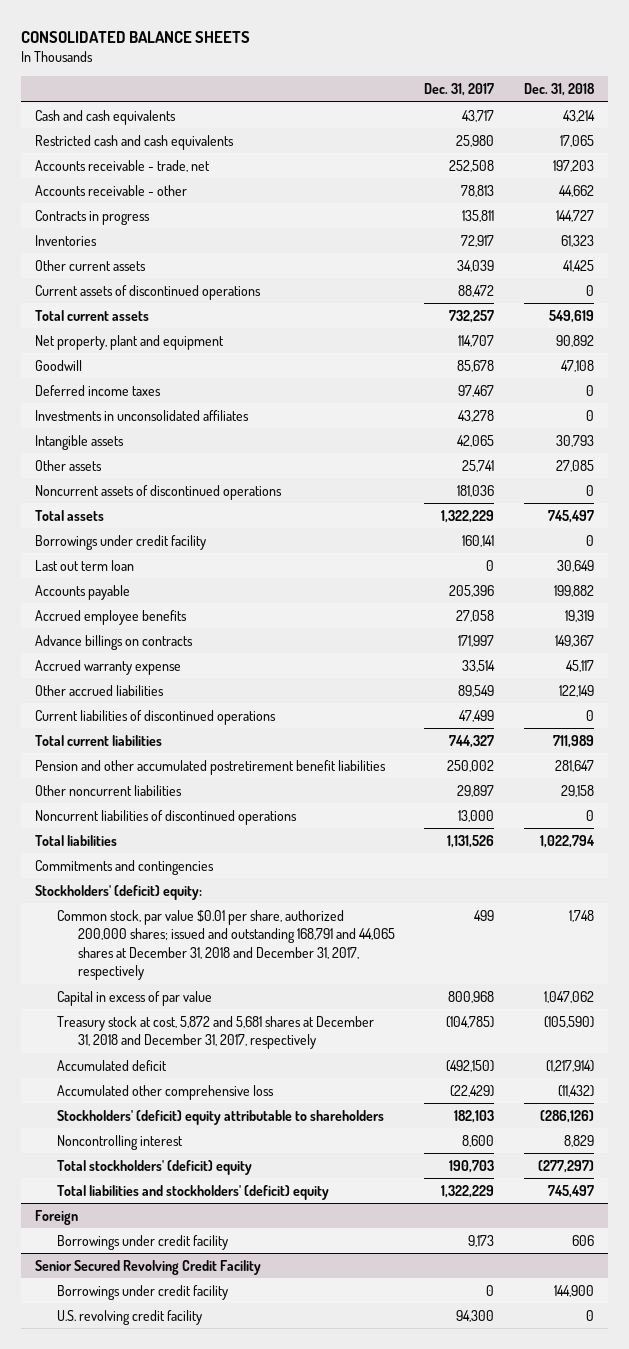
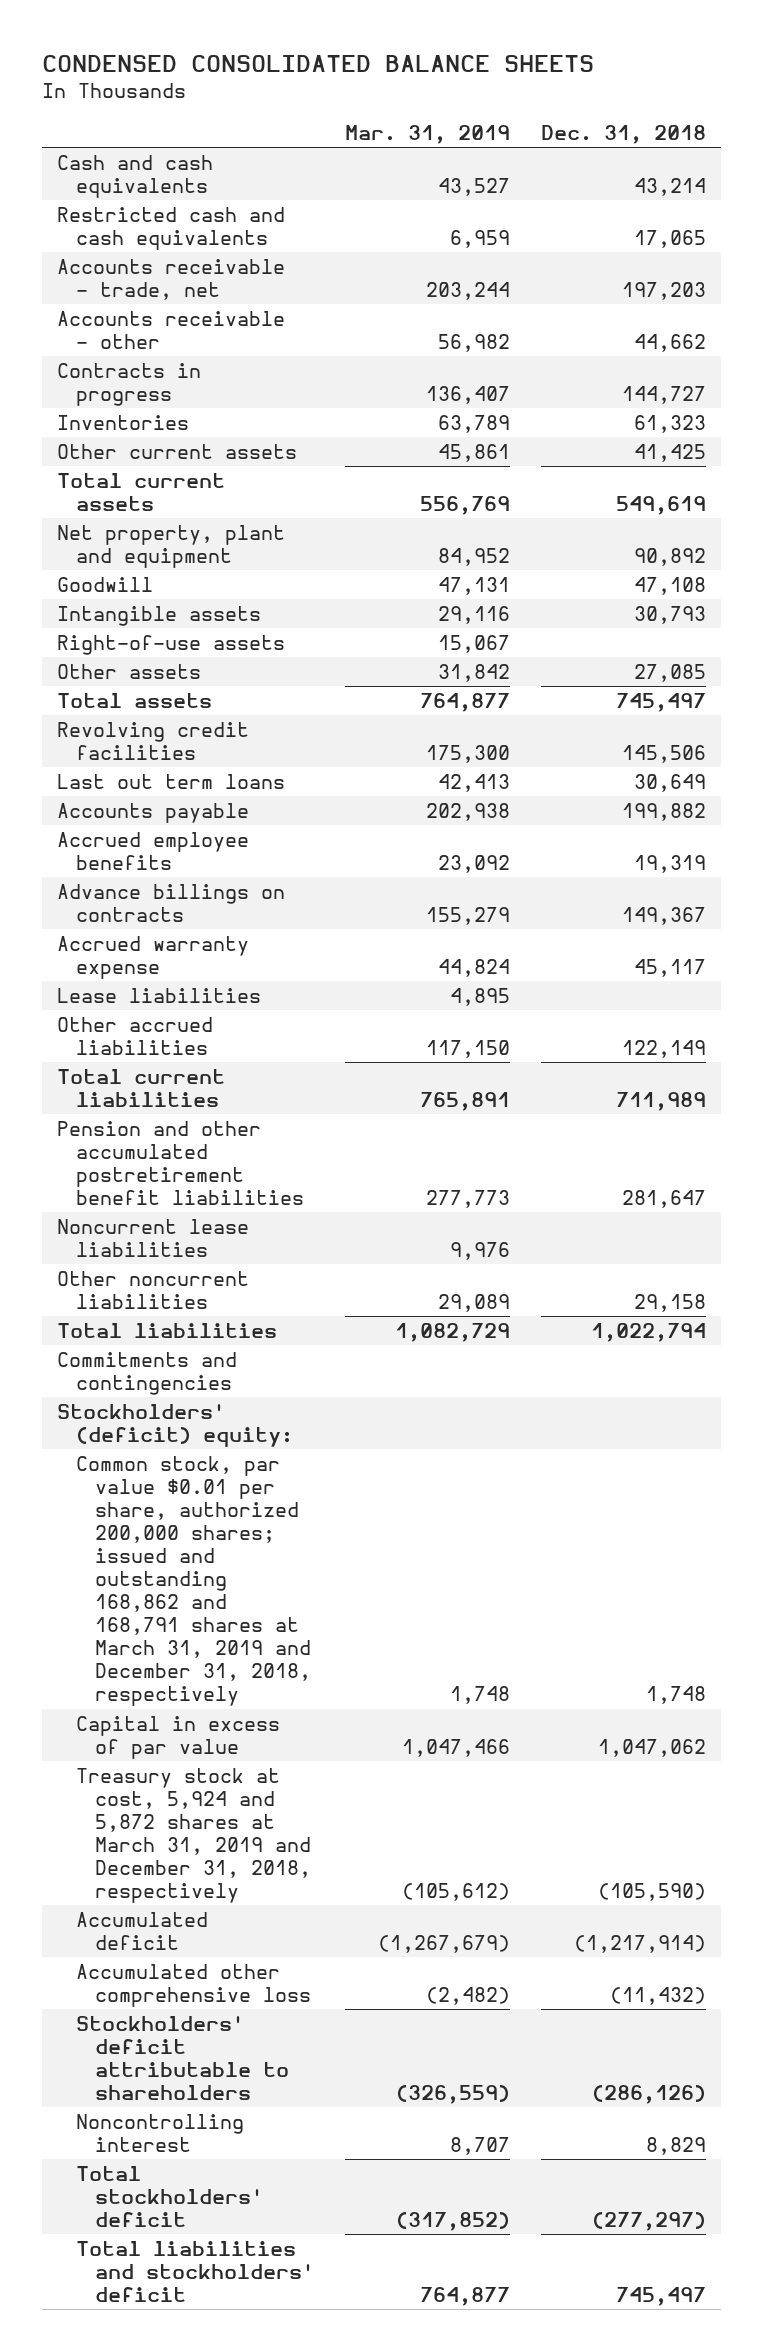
- CONSOLIDATED BALANCE SHEETS
+ CONDENSED CONSOLIDATED BALANCE SHEETS
- | Dec. 31, 2017 | Dec. 31, 2018
+ | Mar. 31, 2019 | Dec. 31, 2018
- Current assets of discontinued operations | 88,472 | 0
- Deferred income taxes | 97,467 | 0
- Investments in unconsolidated affiliates | 43,278 | 0
+ Right-of-use assets | 15,067 |
- Noncurrent assets of discontinued operations | 181,036 | 0
- Borrowings under credit facility | 160,141 | 0
- Last out term loan | 0 | 30,649
+ Revolving credit facilities | 175,300 | 145,506
+ Last out term loans | 42,413 | 30,649
+ Lease liabilities | 4,895 |
- Current liabilities of discontinued operations | 47,499 | 0
+ Noncurrent lease liabilities | 9,976 |
- Noncurrent liabilities of discontinued operations | 13,000 | 0
- Common stock, par value $0.01 per share, authorized 200,000 shares; issued and outstanding 168,791 and 44,065 shares at December 31, 2018 and December 31, 2017, respectively | 499 | 1,748
+ Common stock, par value $0.01 per share, authorized 200,000 shares; issued and outstanding 168,862 and 168,791 shares at March 31, 2019 and December 31, 2018, respectively | 1,748 | 1,748
- Treasury stock at cost, 5,872 and 5,681 shares at December 31, 2018 and December 31, 2017, respectively | (104,785) | (105,590)
+ Treasury stock at cost, 5,924 and 5,872 shares at March 31, 2019 and December 31, 2018, respectively | (105,612) | (105,590)
- Stockholders' (deficit) equity attributable to shareholders | 182,103 | (286,126)
+ Stockholders' deficit attributable to shareholders | (326,559) | (286,126)
- Total stockholders' (deficit) equity | 190,703 | (277,297)
- Total liabilities and stockholders' (deficit) equity | 1,322,229 | 745,497
- Foreign
- Borrowings under credit facility | 9,173 | 606
- Senior Secured Revolving Credit Facility
- Borrowings under credit facility | 0 | 144,900
- U.S. revolving credit facility | 94,300 | 0
+ Total stockholders' deficit | (317,852) | (277,297)
+ Total liabilities and stockholders' deficit | 764,877 | 745,497

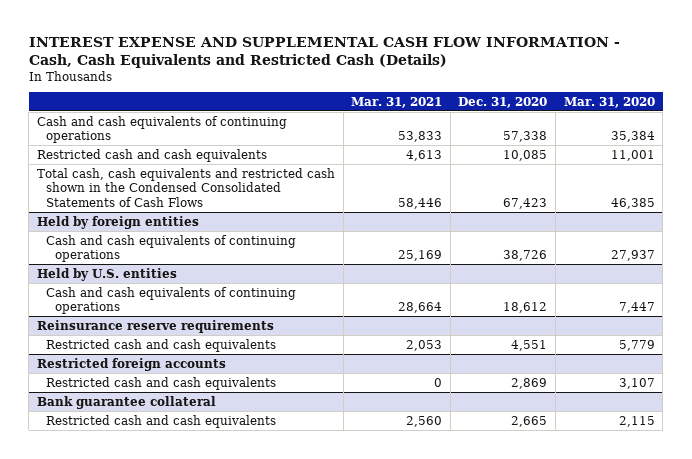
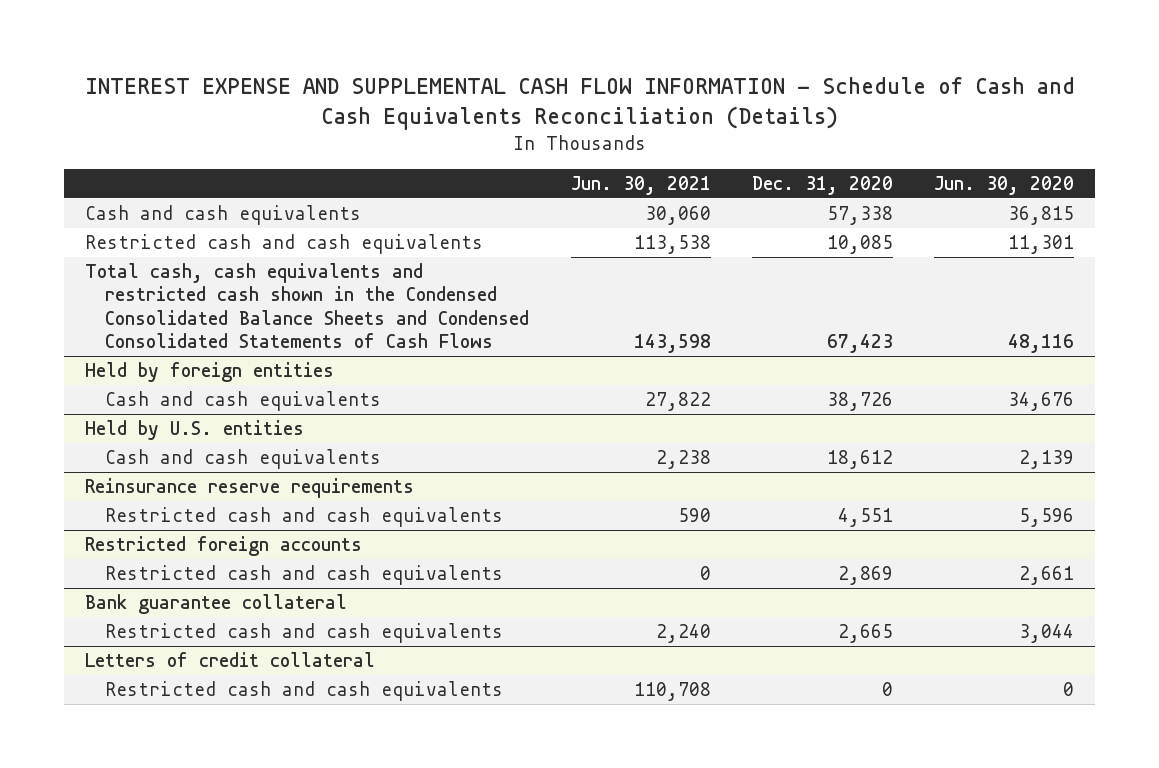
- INTEREST EXPENSE AND SUPPLEMENTAL CASH FLOW INFORMATION - Cash, Cash Equivalents and Restricted Cash (Details)
+ INTEREST EXPENSE AND SUPPLEMENTAL CASH FLOW INFORMATION - Schedule of Cash and Cash Equivalents Reconciliation (Details)
- | Mar. 31, 2021 | Dec. 31, 2020 | Mar. 31, 2020
+ | Jun. 30, 2021 | Dec. 31, 2020 | Jun. 30, 2020
- Cash and cash equivalents of continuing operations | 53,833 | 57,338 | 35,384
+ Cash and cash equivalents | 30,060 | 57,338 | 36,815
- Total cash, cash equivalents and restricted cash shown in the Condensed Consolidated Statements of Cash Flows | 58,446 | 67,423 | 46,385
+ Total cash, cash equivalents and restricted cash shown in the Condensed Consolidated Balance Sheets and Condensed Consolidated Statements of Cash Flows | 143,598 | 67,423 | 48,116
@ Held by foreign entities
- Cash and cash equivalents of continuing operations | 25,169 | 38,726 | 27,937
+ Cash and cash equivalents | 27,822 | 38,726 | 34,676
@ Held by U.S. entities
- Cash and cash equivalents of continuing operations | 28,664 | 18,612 | 7,447
+ Cash and cash equivalents | 2,238 | 18,612 | 2,139
+ Letters of credit collateral
+ Restricted cash and cash equivalents | 110,708 | 0 | 0

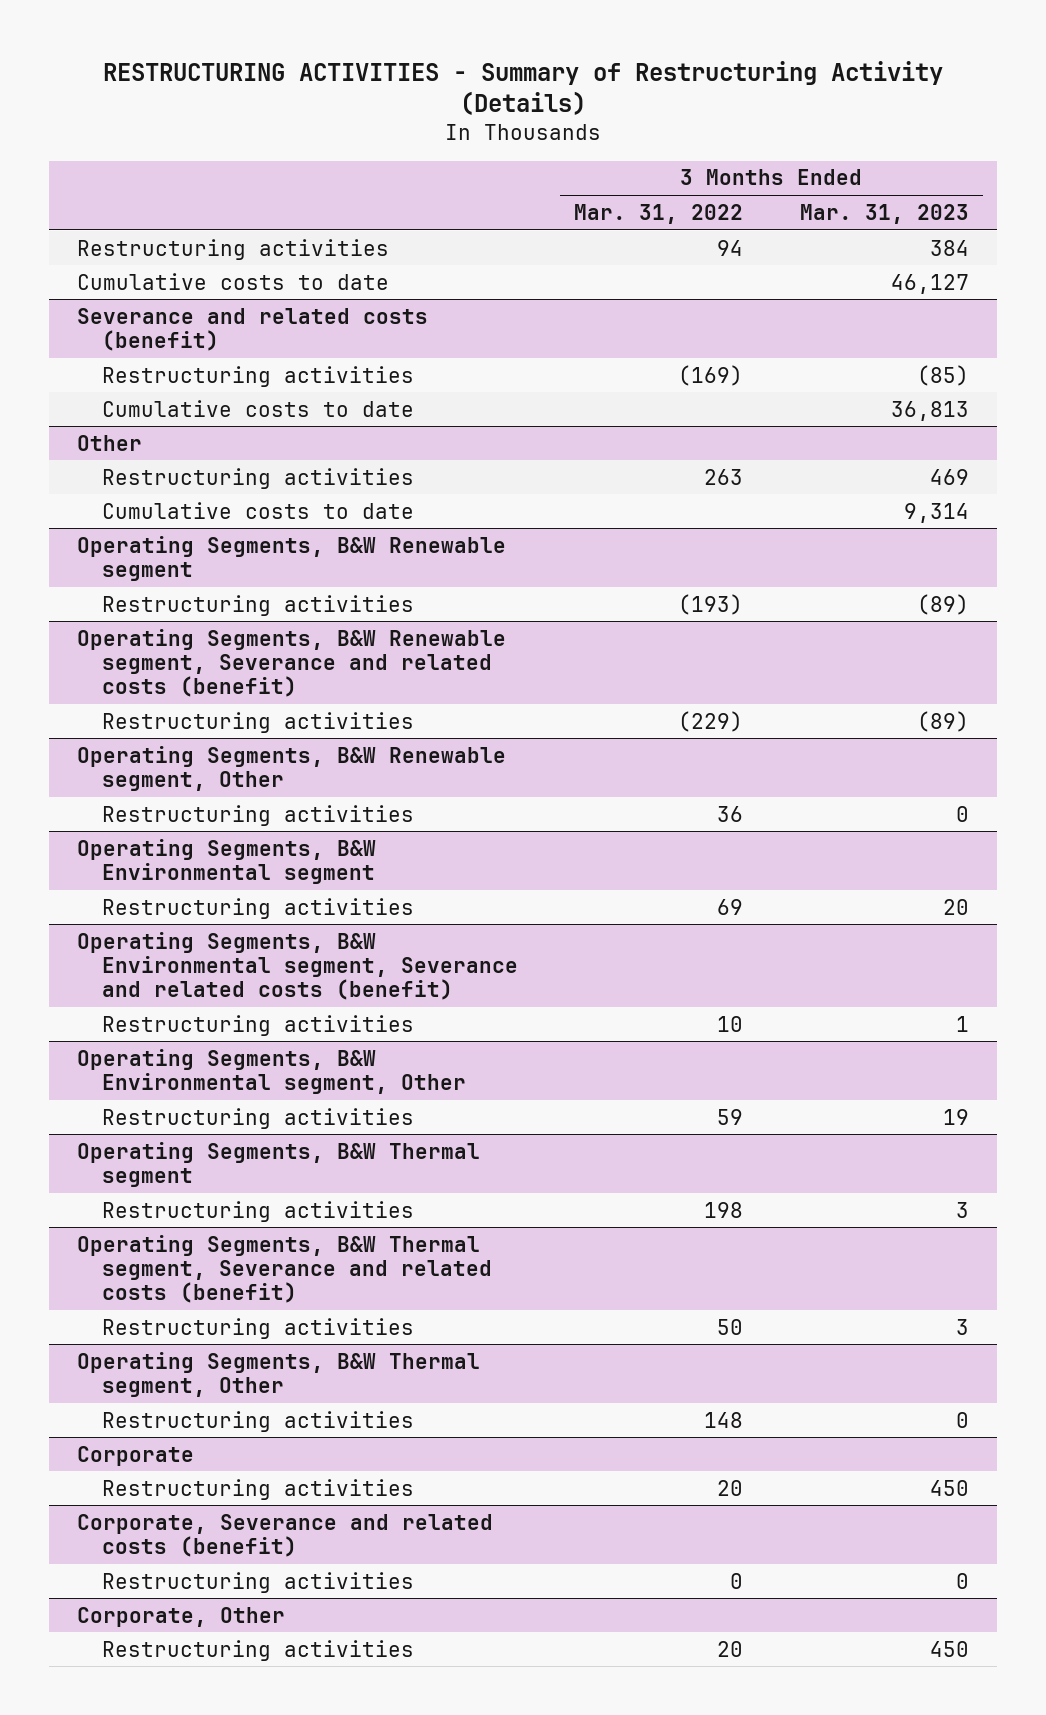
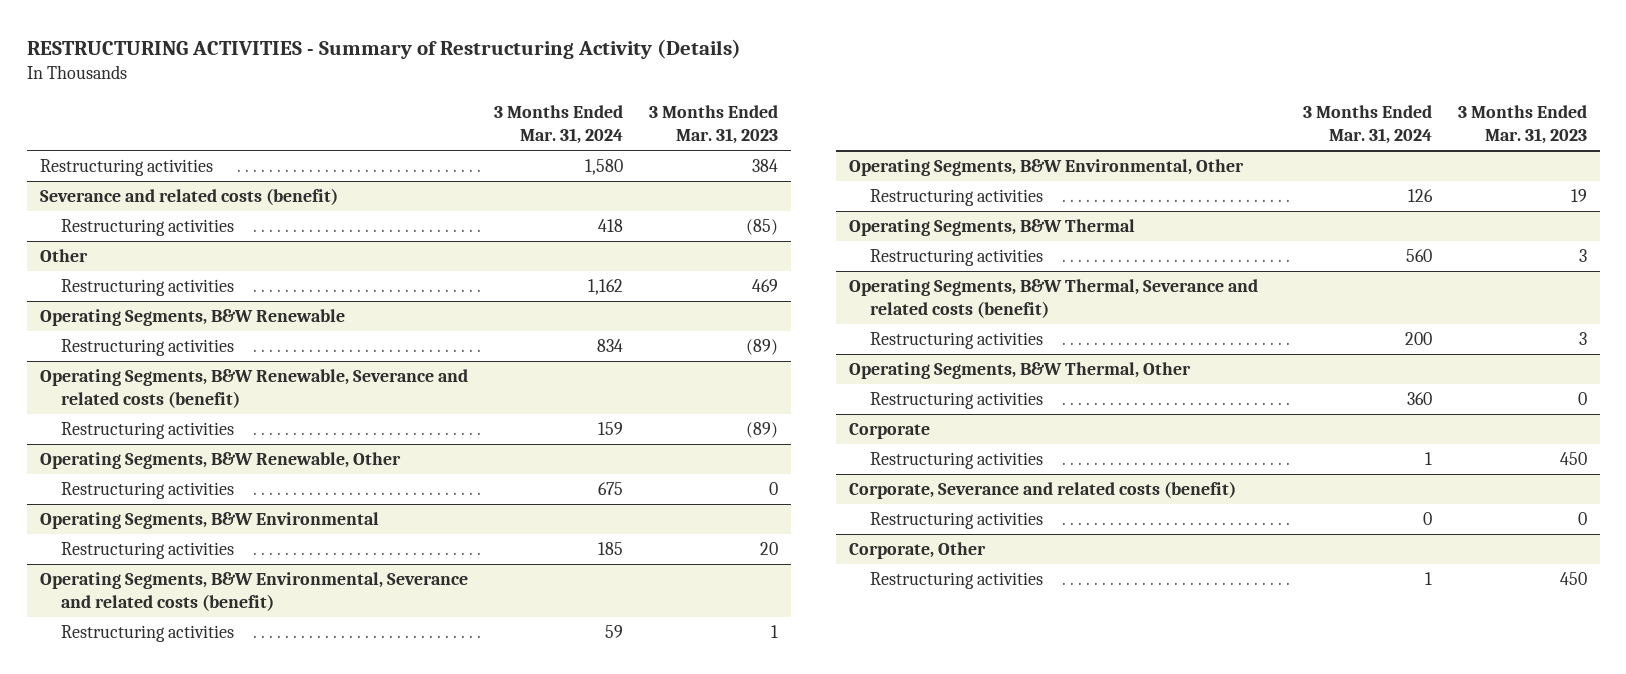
- | 3 Months Ended Mar. 31, 2022 | 3 Months Ended Mar. 31, 2023
+ | 3 Months Ended Mar. 31, 2024 | 3 Months Ended Mar. 31, 2023
- Cumulative costs to date | | 46,127
@ Severance and related costs (benefit)
- Cumulative costs to date | | 36,813
@ Other
- Cumulative costs to date | | 9,314
- Operating Segments, B&W Renewable segment
+ Operating Segments, B&W Renewable
- Operating Segments, B&W Renewable segment, Severance and related costs (benefit)
+ Operating Segments, B&W Renewable, Severance and related costs (benefit)
- Operating Segments, B&W Renewable segment, Other
+ Operating Segments, B&W Renewable, Other
- Operating Segments, B&W Environmental segment
+ Operating Segments, B&W Environmental
- Operating Segments, B&W Environmental segment, Severance and related costs (benefit)
+ Operating Segments, B&W Environmental, Severance and related costs (benefit)
- Operating Segments, B&W Environmental segment, Other
+ Operating Segments, B&W Environmental, Other
- Operating Segments, B&W Thermal segment
+ Operating Segments, B&W Thermal
- Operating Segments, B&W Thermal segment, Severance and related costs (benefit)
+ Operating Segments, B&W Thermal, Severance and related costs (benefit)
- Operating Segments, B&W Thermal segment, Other
+ Operating Segments, B&W Thermal, Other

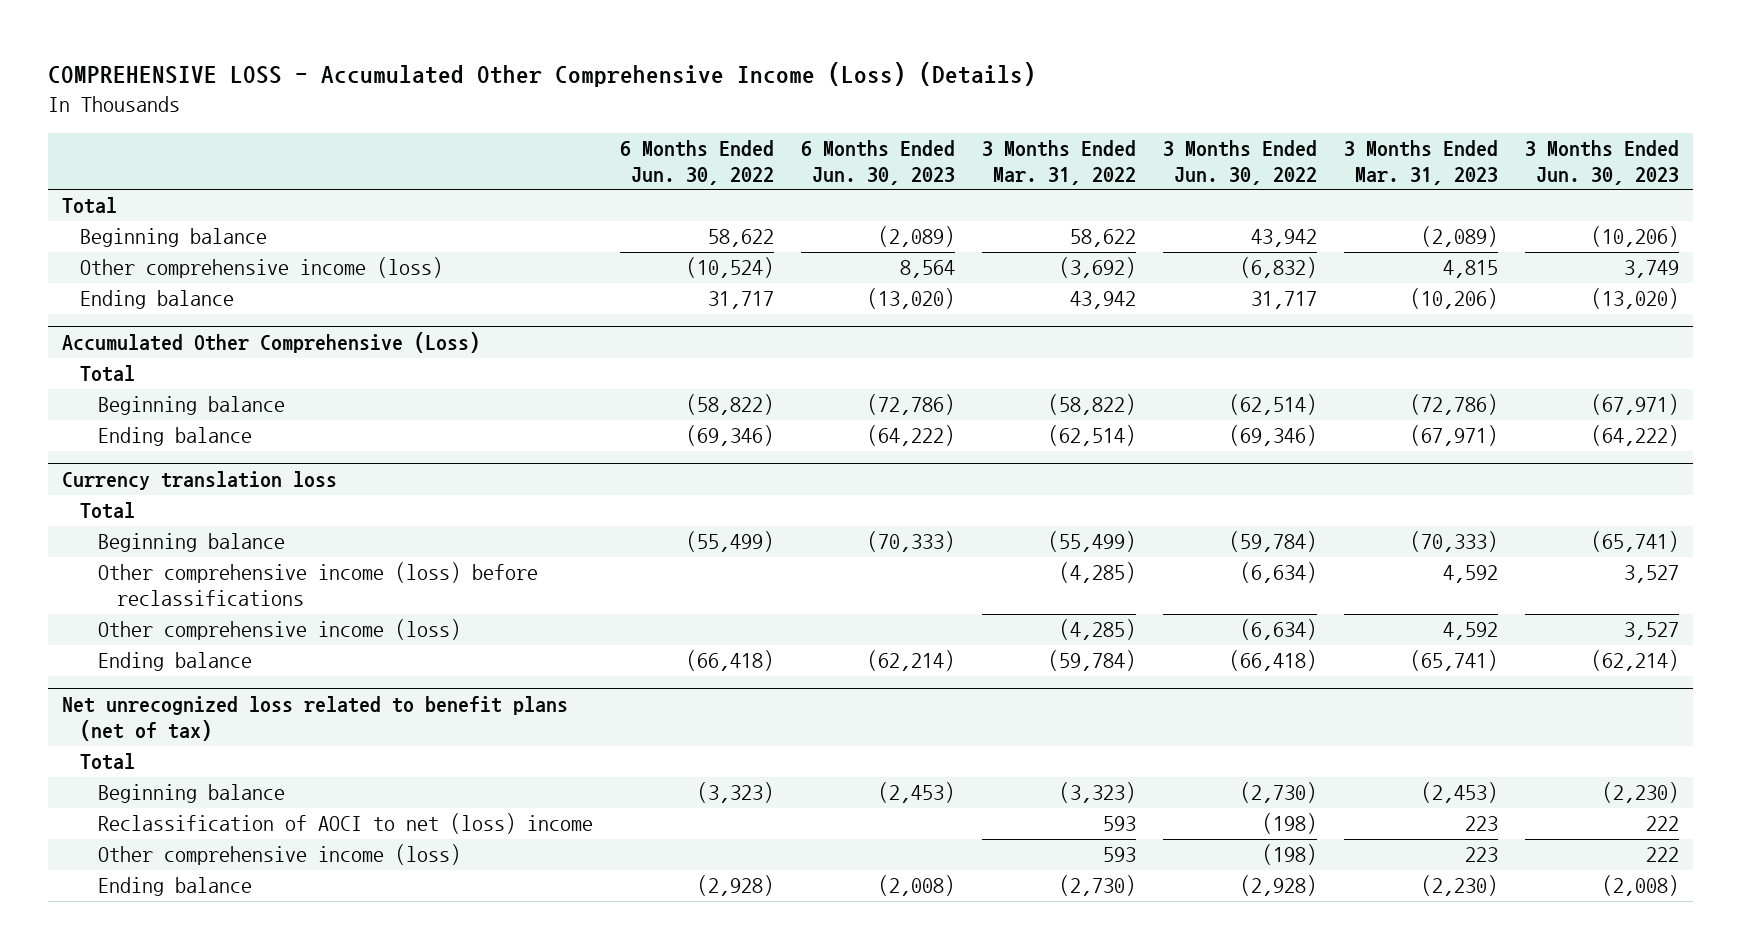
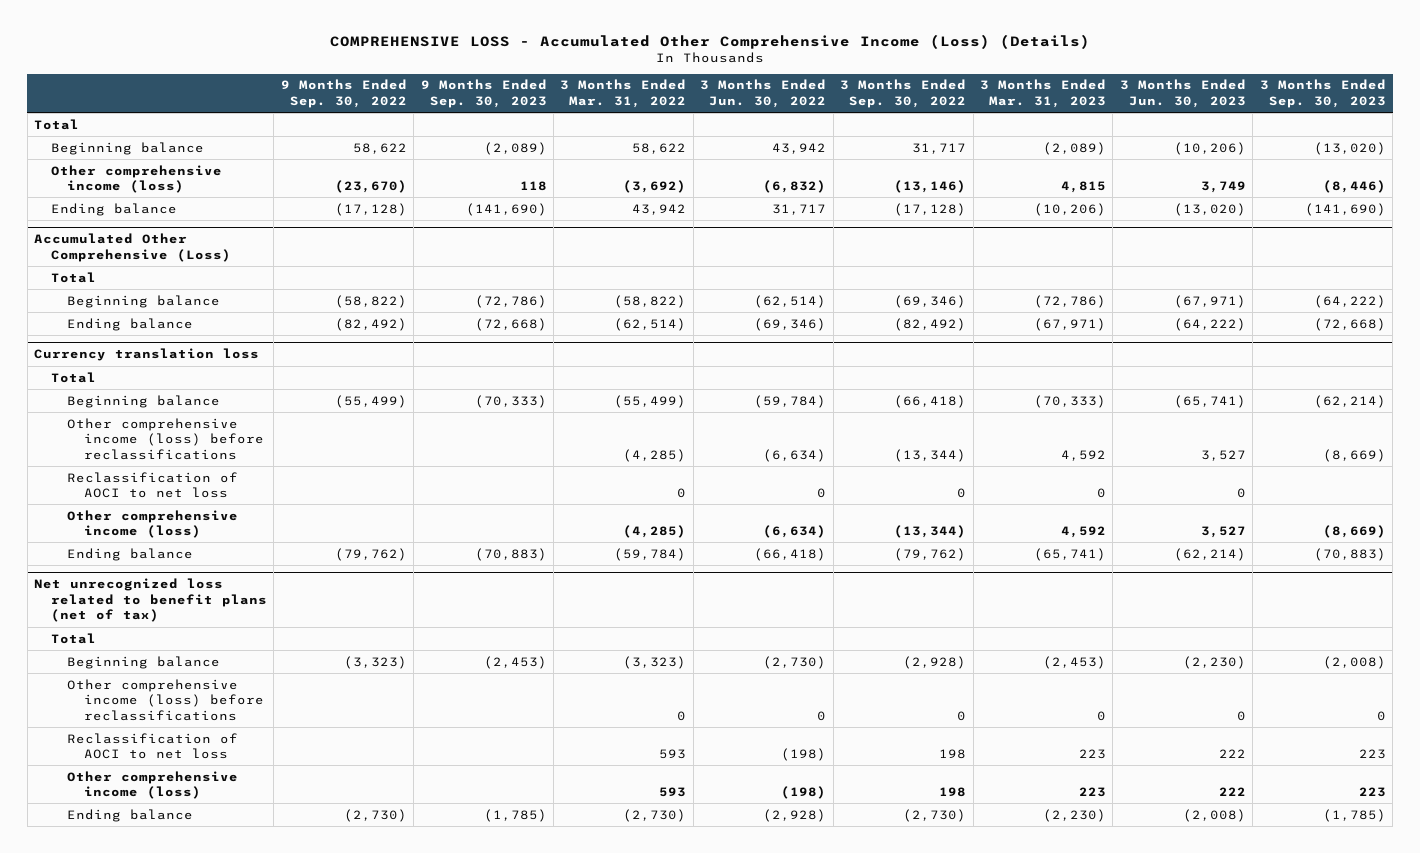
- | 6 Months Ended Jun. 30, 2022 | 6 Months Ended Jun. 30, 2023 | 3 Months Ended Mar. 31, 2022 | 3 Months Ended Jun. 30, 2022 | 3 Months Ended Mar. 31, 2023 | 3 Months Ended Jun. 30, 2023
+ | 9 Months Ended Sep. 30, 2022 | 9 Months Ended Sep. 30, 2023 | 3 Months Ended Mar. 31, 2022 | 3 Months Ended Jun. 30, 2022 | 3 Months Ended Sep. 30, 2022 | 3 Months Ended Mar. 31, 2023 | 3 Months Ended Jun. 30, 2023 | 3 Months Ended Sep. 30, 2023
@ Currency translation loss
+ Reclassification of AOCI to net loss | | | 0 | 0 | 0 | 0 | 0 |
@ Net unrecognized loss related to benefit plans (net of tax)
- Reclassification of AOCI to net (loss) income | | | 593 | (198) | 223 | 222
+ Other comprehensive income (loss) before reclassifications | | | 0 | 0 | 0 | 0 | 0 | 0
+ Reclassification of AOCI to net loss | | | 593 | (198) | 198 | 223 | 222 | 223

